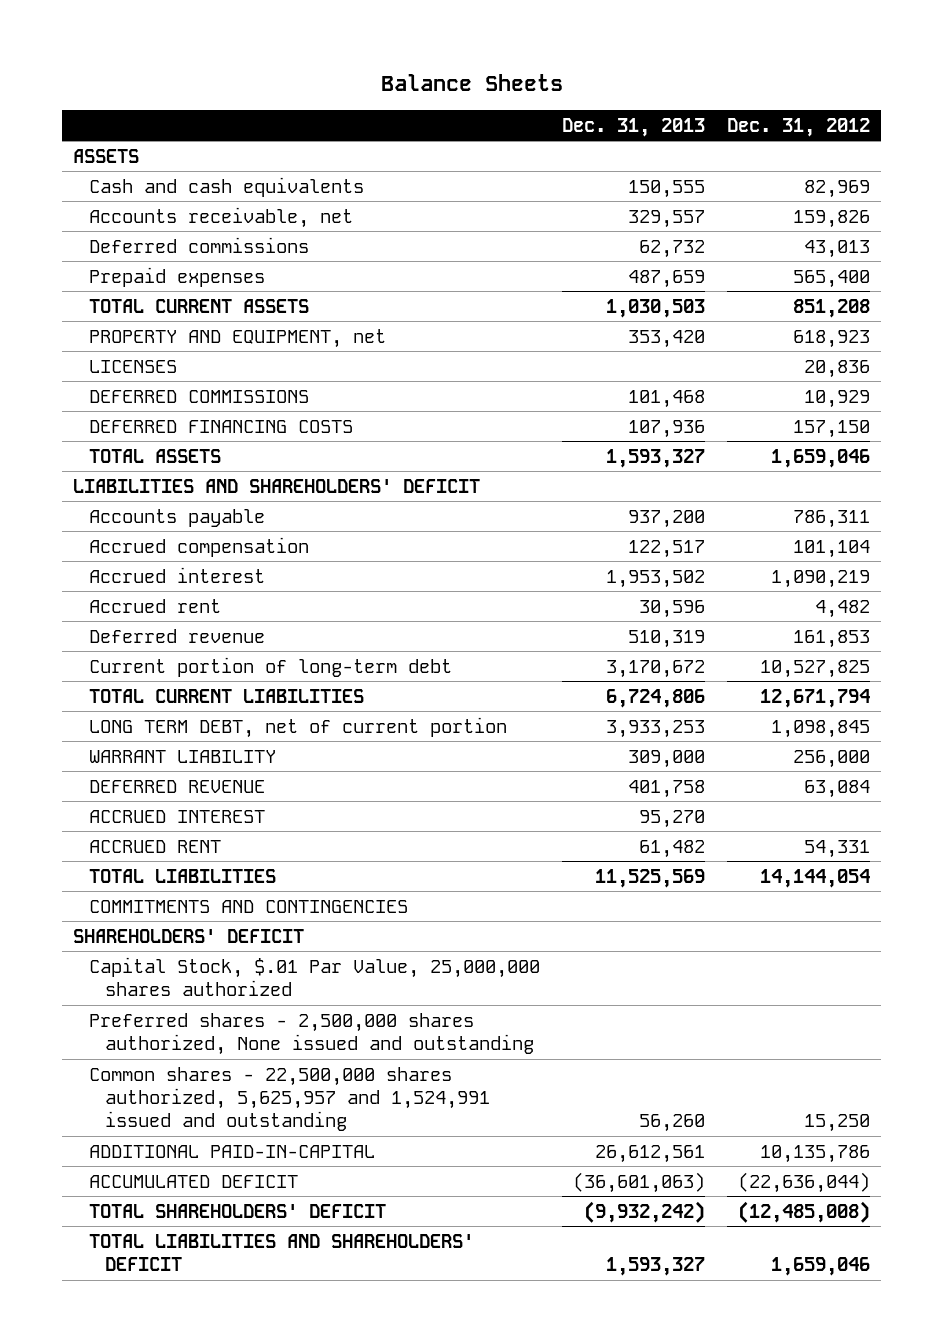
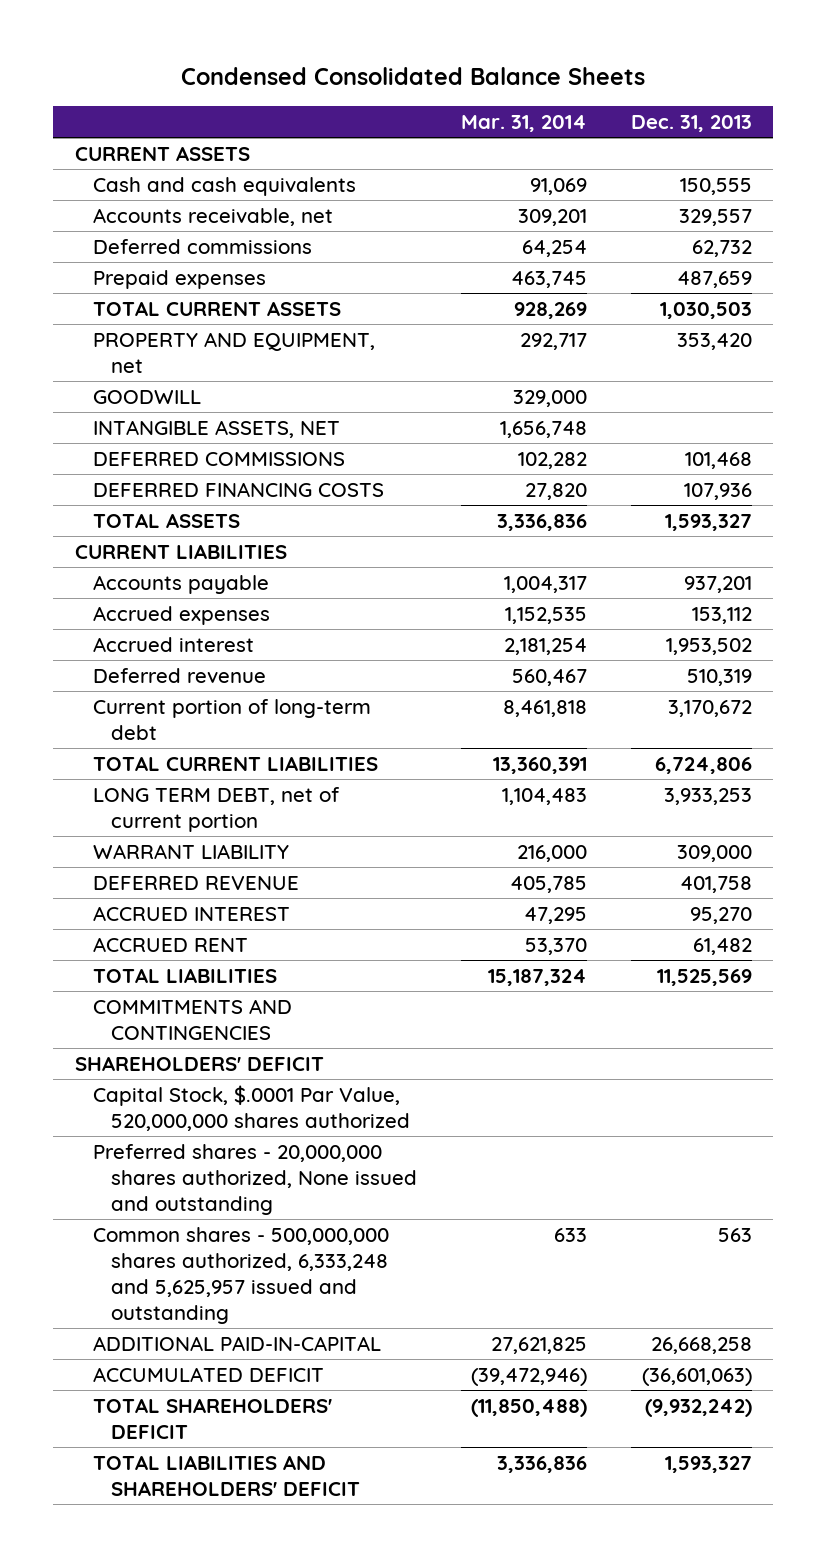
- Balance Sheets
+ Condensed Consolidated Balance Sheets
- | Dec. 31, 2013 | Dec. 31, 2012
+ | Mar. 31, 2014 | Dec. 31, 2013
- ASSETS
+ CURRENT ASSETS
- LICENSES | | 20,836
+ GOODWILL | 329,000 |
+ INTANGIBLE ASSETS, NET | 1,656,748 |
- LIABILITIES AND SHAREHOLDERS' DEFICIT
- Accounts payable | 937,200 | 786,311
- Accrued compensation | 122,517 | 101,104
+ CURRENT LIABILITIES
+ Accounts payable | 1,004,317 | 937,201
+ Accrued expenses | 1,152,535 | 153,112
- Accrued rent | 30,596 | 4,482
- Capital Stock, $.01 Par Value, 25,000,000 shares authorized
- Preferred shares - 2,500,000 shares authorized, None issued and outstanding
- Common shares - 22,500,000 shares authorized, 5,625,957 and 1,524,991 issued and outstanding | 56,260 | 15,250
- ADDITIONAL PAID-IN-CAPITAL | 26,612,561 | 10,135,786
+ Capital Stock, $.0001 Par Value, 520,000,000 shares authorized
+ Preferred shares - 20,000,000 shares authorized, None issued and outstanding
+ Common shares - 500,000,000 shares authorized, 6,333,248 and 5,625,957 issued and outstanding | 633 | 563
+ ADDITIONAL PAID-IN-CAPITAL | 27,621,825 | 26,668,258

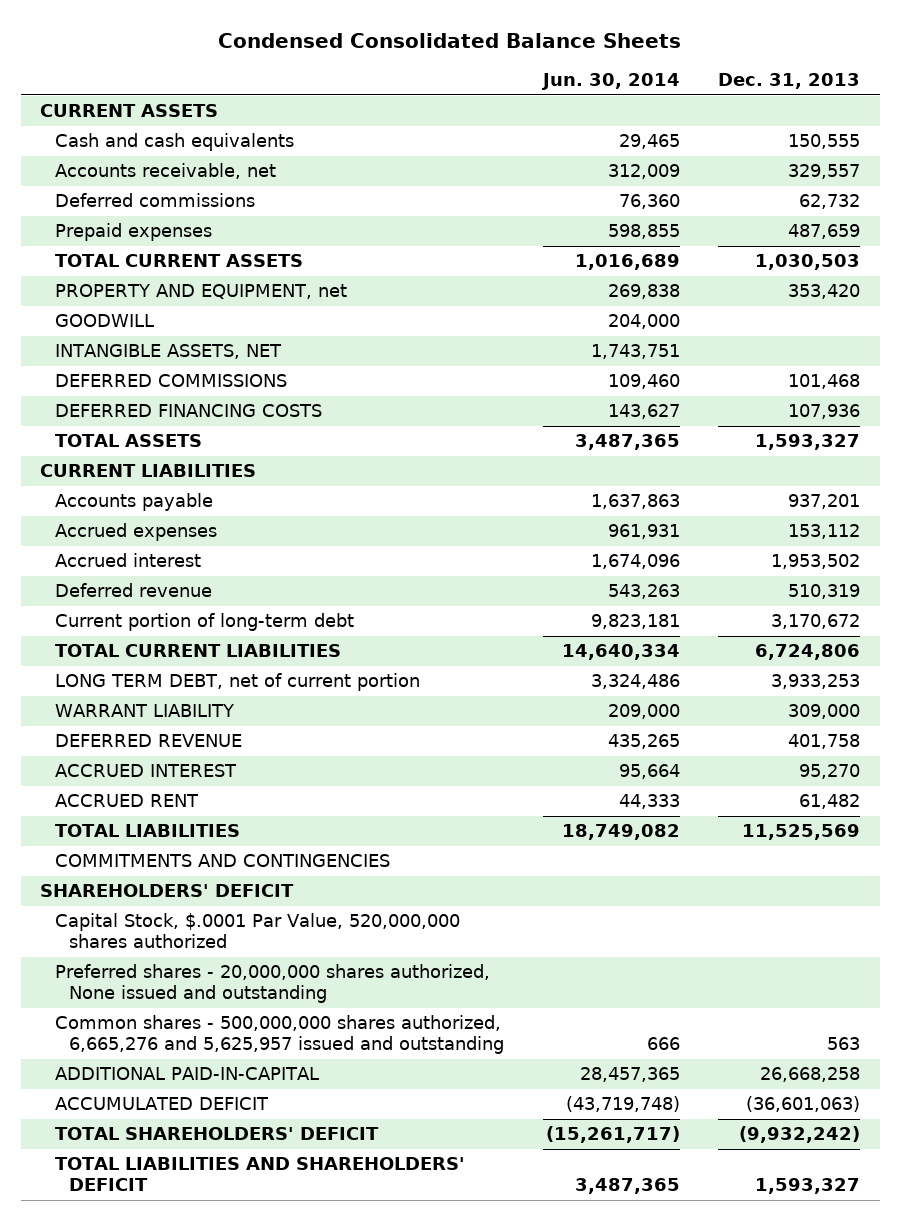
- | Mar. 31, 2014 | Dec. 31, 2013
+ | Jun. 30, 2014 | Dec. 31, 2013
- Common shares - 500,000,000 shares authorized, 6,333,248 and 5,625,957 issued and outstanding | 633 | 563
+ Common shares - 500,000,000 shares authorized, 6,665,276 and 5,625,957 issued and outstanding | 666 | 563

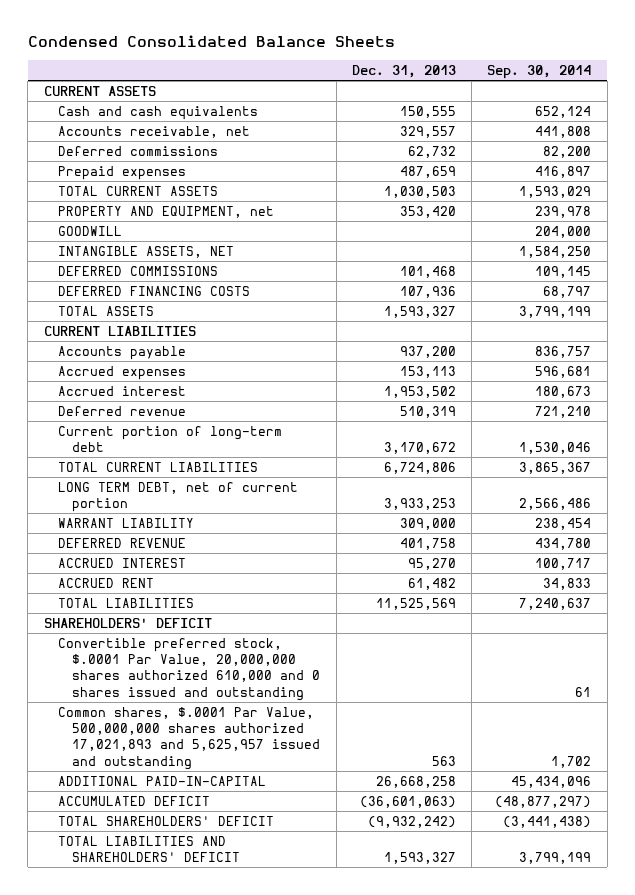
- | Jun. 30, 2014 | Dec. 31, 2013
+ | Dec. 31, 2013 | Sep. 30, 2014
- Accounts payable | 1,637,863 | 937,201
- Accrued expenses | 961,931 | 153,112
+ Accounts payable | 937,200 | 836,757
+ Accrued expenses | 153,113 | 596,681
- COMMITMENTS AND CONTINGENCIES
- Capital Stock, $.0001 Par Value, 520,000,000 shares authorized
- Preferred shares - 20,000,000 shares authorized, None issued and outstanding
- Common shares - 500,000,000 shares authorized, 6,665,276 and 5,625,957 issued and outstanding | 666 | 563
+ Convertible preferred stock, $.0001 Par Value, 20,000,000 shares authorized 610,000 and 0 shares issued and outstanding | | 61
+ Common shares, $.0001 Par Value, 500,000,000 shares authorized 17,021,893 and 5,625,957 issued and outstanding | 563 | 1,702

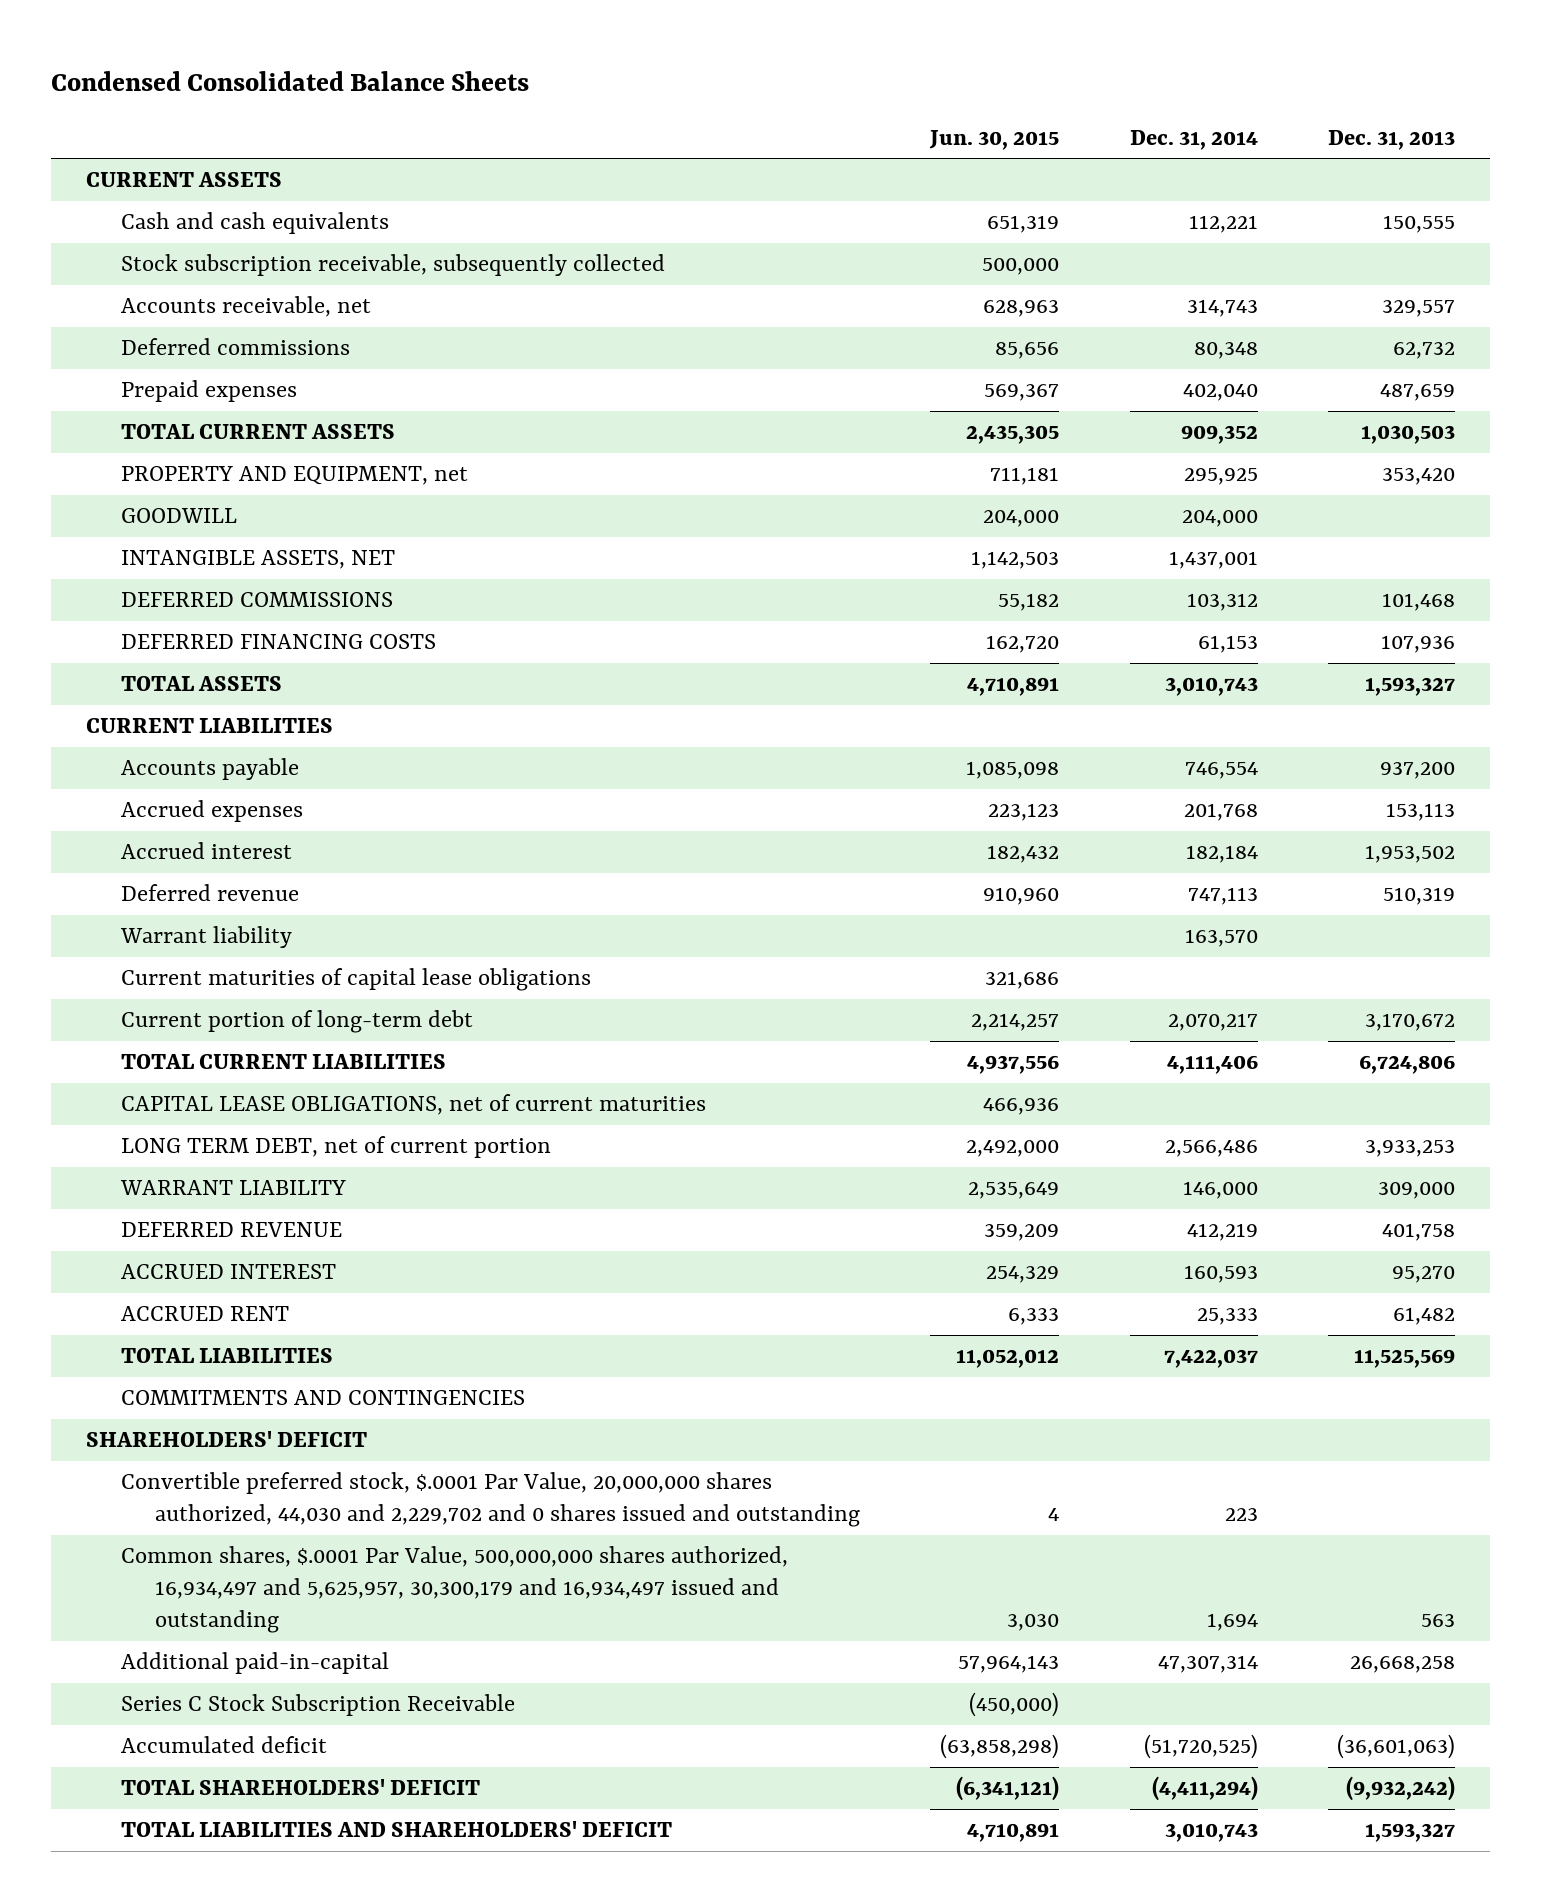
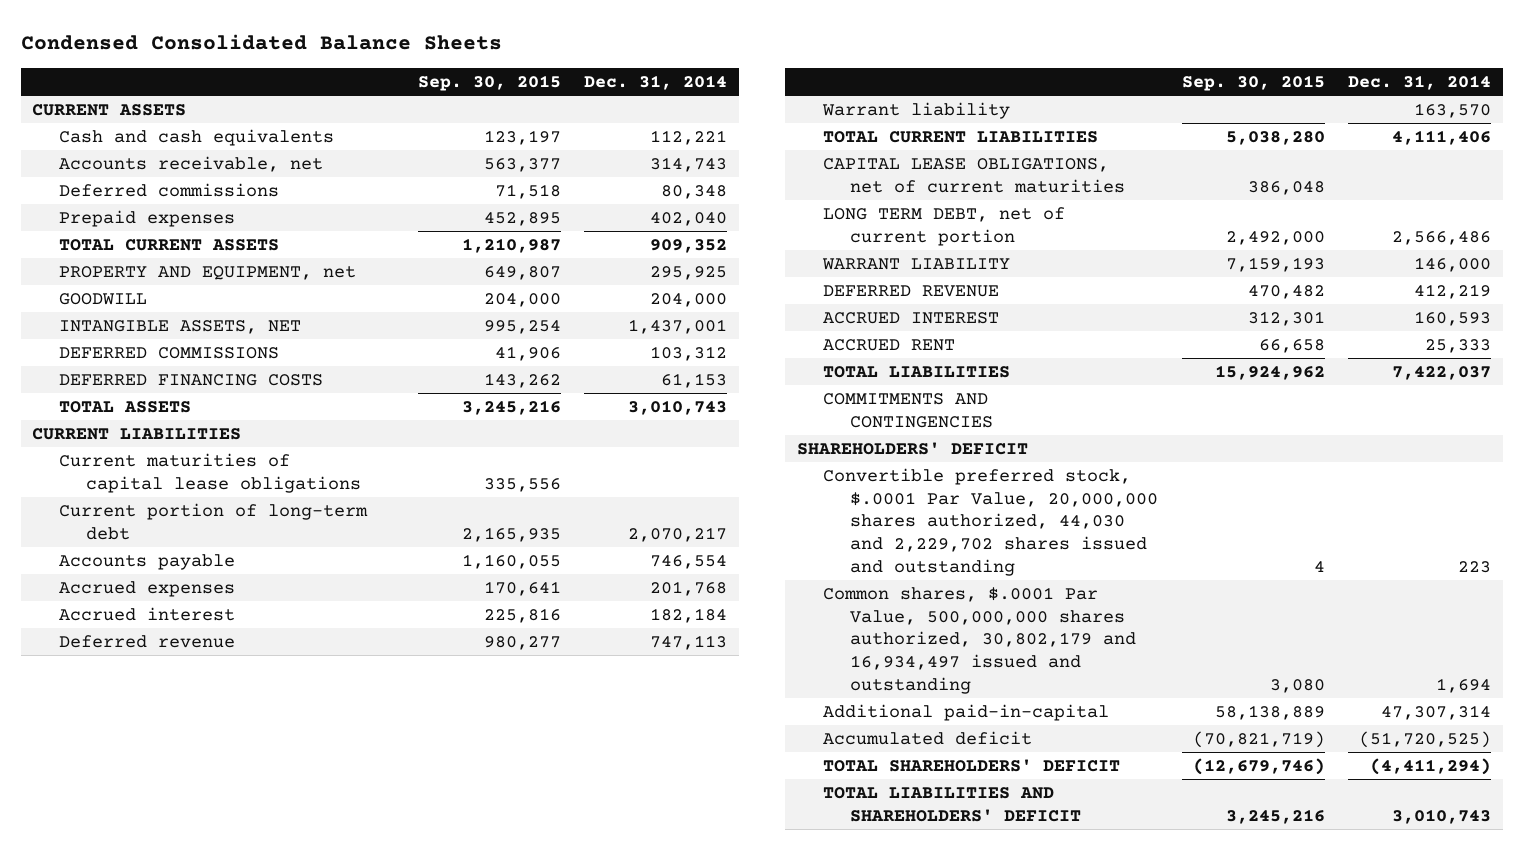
- | Jun. 30, 2015 | Dec. 31, 2014 | Dec. 31, 2013
+ | Sep. 30, 2015 | Dec. 31, 2014
- Stock subscription receivable, subsequently collected | 500,000 | |
moved up: Current maturities of capital lease obligations | 335,556 |
moved up: Current portion of long-term debt | 2,165,935 | 2,070,217
- Convertible preferred stock, $.0001 Par Value, 20,000,000 shares authorized, 44,030 and 2,229,702 and 0 shares issued and outstanding | 4 | 223 |
- Common shares, $.0001 Par Value, 500,000,000 shares authorized, 16,934,497 and 5,625,957, 30,300,179 and 16,934,497 issued and outstanding | 3,030 | 1,694 | 563
+ Convertible preferred stock, $.0001 Par Value, 20,000,000 shares authorized, 44,030 and 2,229,702 shares issued and outstanding | 4 | 223
+ Common shares, $.0001 Par Value, 500,000,000 shares authorized, 30,802,179 and 16,934,497 issued and outstanding | 3,080 | 1,694
- Series C Stock Subscription Receivable | (450,000) | |

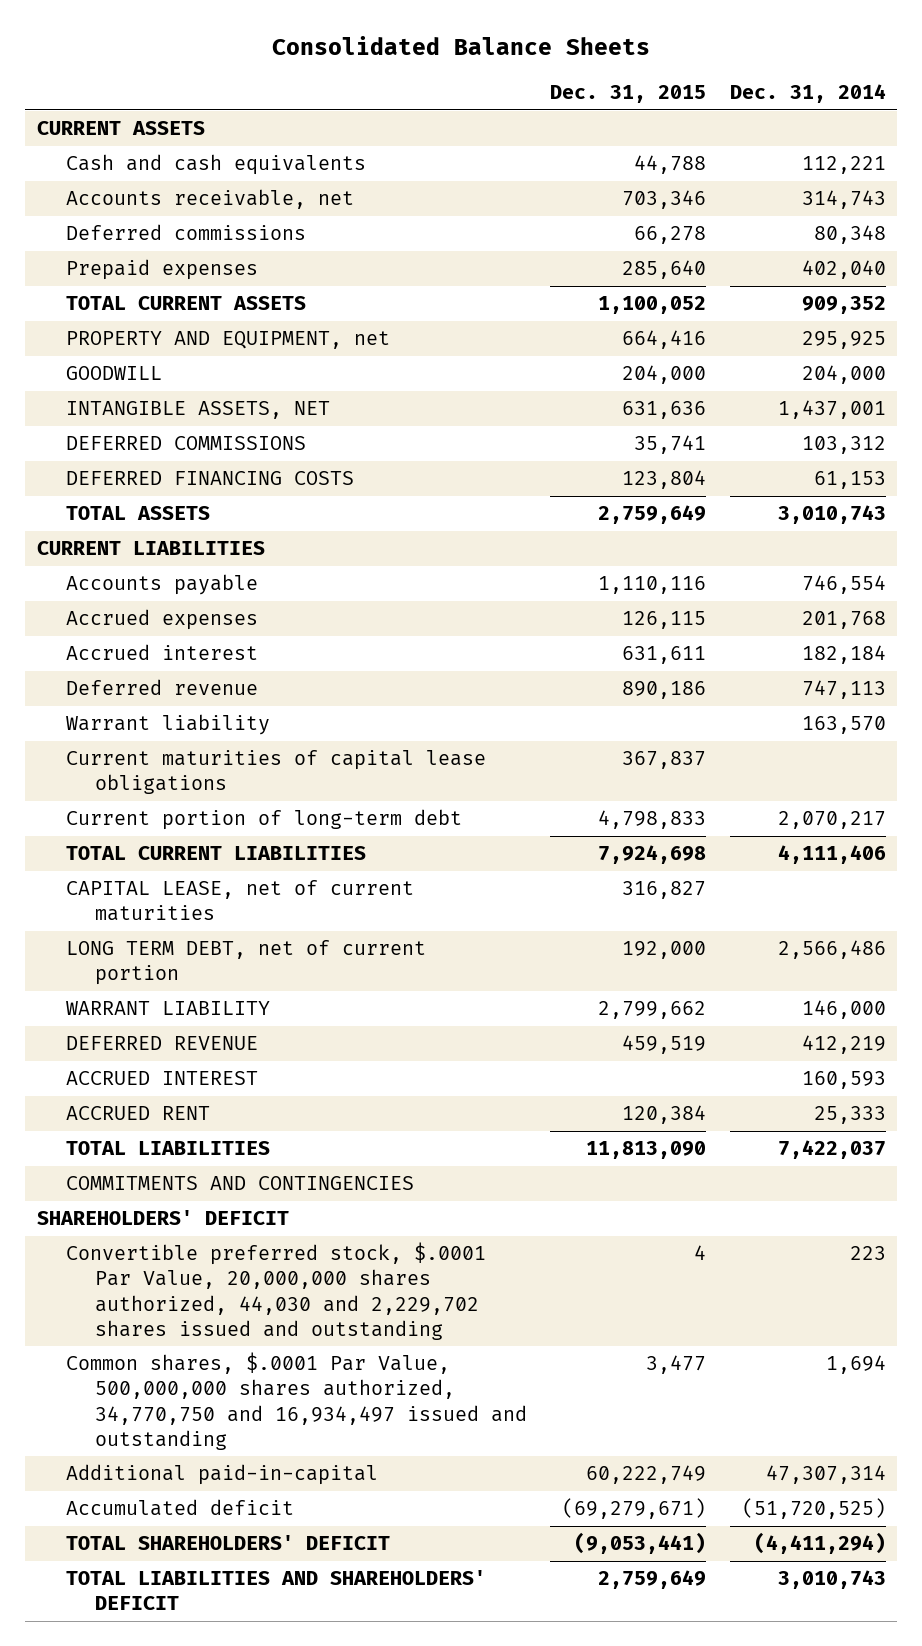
- Condensed Consolidated Balance Sheets
+ Consolidated Balance Sheets
- | Sep. 30, 2015 | Dec. 31, 2014
+ | Dec. 31, 2015 | Dec. 31, 2014
moved down: Current maturities of capital lease obligations | 367,837 |
moved down: Current portion of long-term debt | 4,798,833 | 2,070,217
- CAPITAL LEASE OBLIGATIONS, net of current maturities | 386,048 |
+ CAPITAL LEASE, net of current maturities | 316,827 |
- Common shares, $.0001 Par Value, 500,000,000 shares authorized, 30,802,179 and 16,934,497 issued and outstanding | 3,080 | 1,694
+ Common shares, $.0001 Par Value, 500,000,000 shares authorized, 34,770,750 and 16,934,497 issued and outstanding | 3,477 | 1,694

